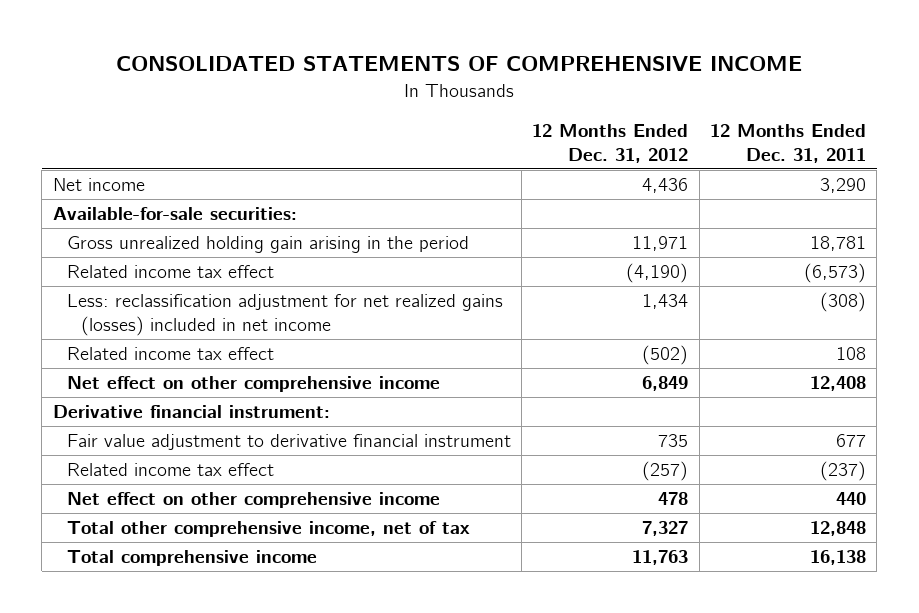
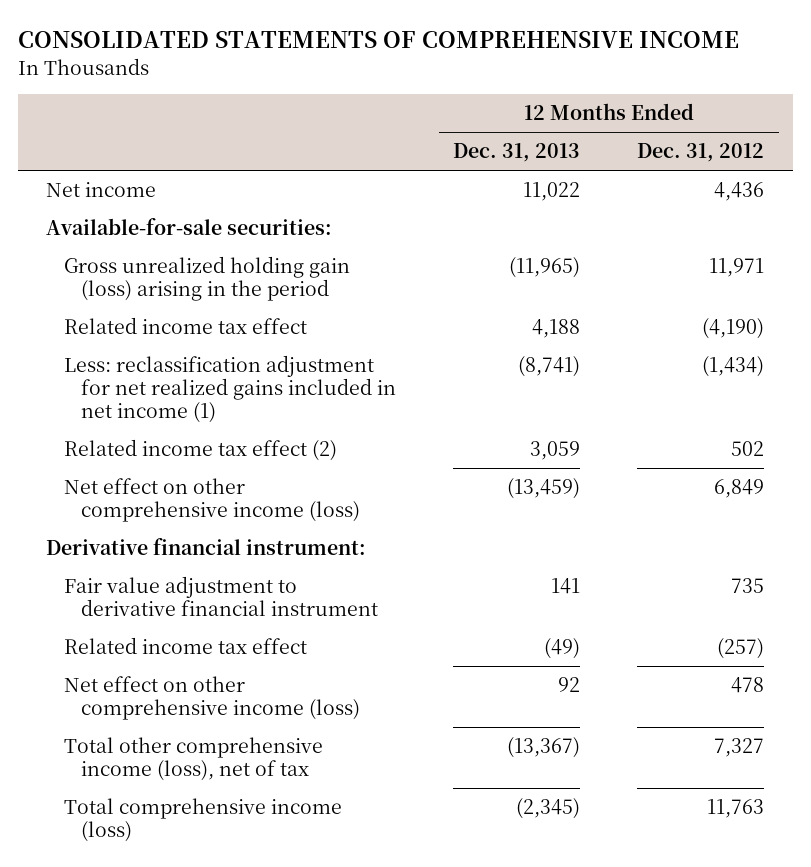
- | 12 Months Ended Dec. 31, 2012 | 12 Months Ended Dec. 31, 2011
+ | 12 Months Ended Dec. 31, 2013 | 12 Months Ended Dec. 31, 2012
- Gross unrealized holding gain arising in the period | 11,971 | 18,781
+ Gross unrealized holding gain (loss) arising in the period | (11,965) | 11,971
- Less: reclassification adjustment for net realized gains (losses) included in net income | 1,434 | (308)
- Related income tax effect | (502) | 108
- Net effect on other comprehensive income | 6,849 | 12,408
+ Less: reclassification adjustment for net realized gains included in net income (1) | (8,741) | (1,434)
+ Related income tax effect (2) | 3,059 | 502
+ Net effect on other comprehensive income (loss) | (13,459) | 6,849
- Net effect on other comprehensive income | 478 | 440
- Total other comprehensive income, net of tax | 7,327 | 12,848
- Total comprehensive income | 11,763 | 16,138
+ Net effect on other comprehensive income (loss) | 92 | 478
+ Total other comprehensive income (loss), net of tax | (13,367) | 7,327
+ Total comprehensive income (loss) | (2,345) | 11,763

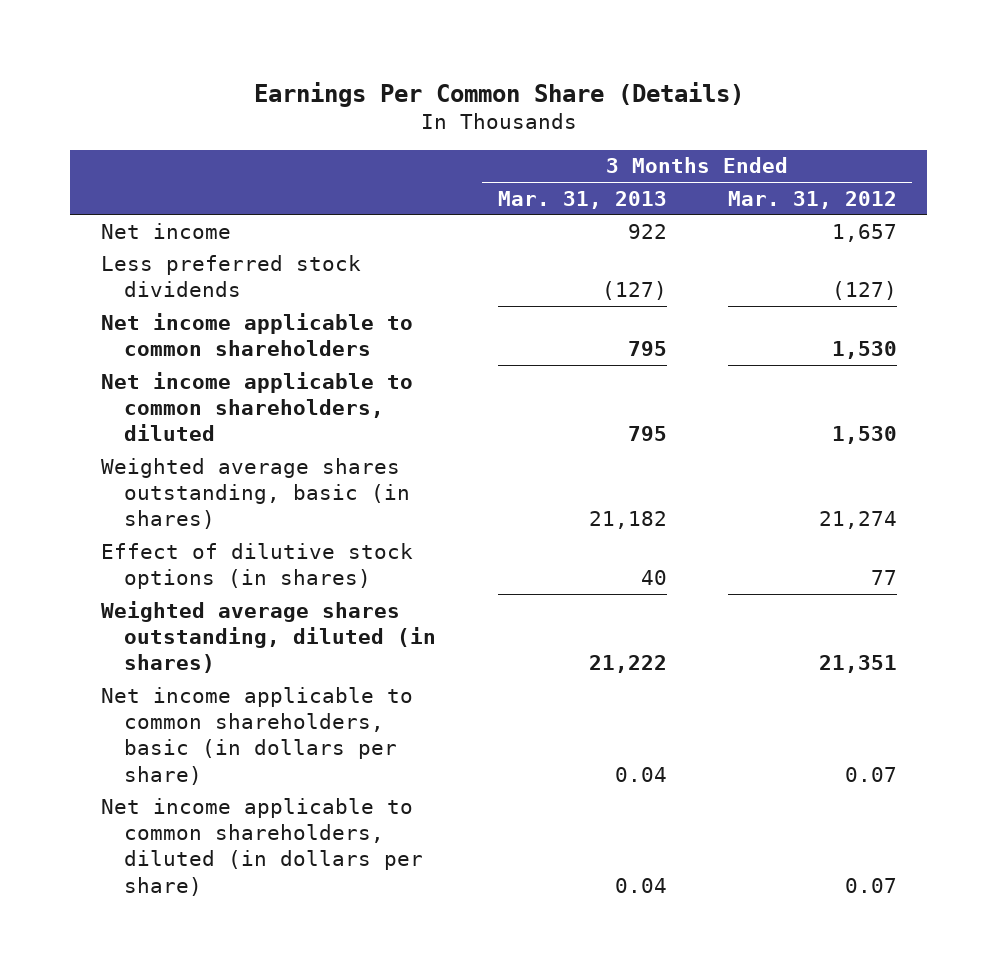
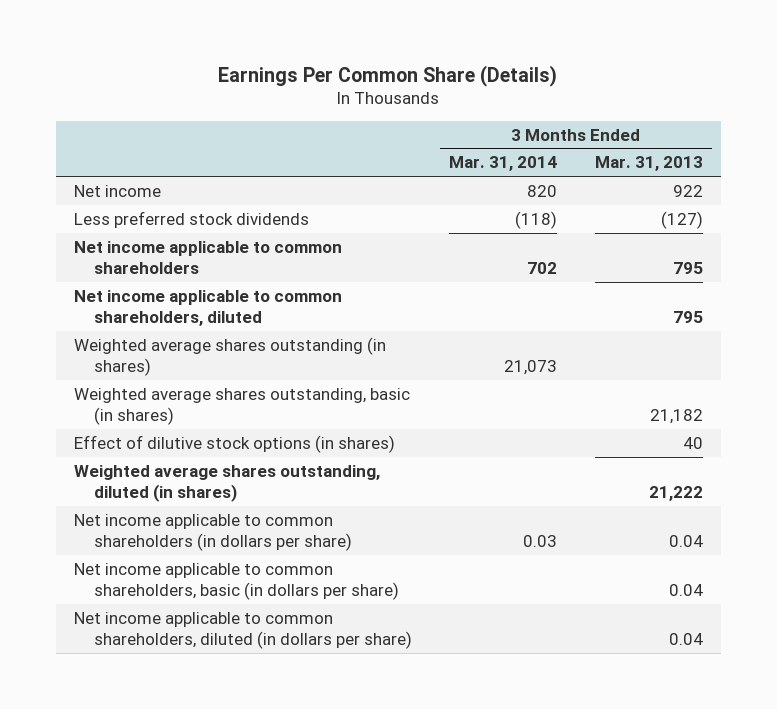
- | 3 Months Ended Mar. 31, 2013 | 3 Months Ended Mar. 31, 2012
+ | 3 Months Ended Mar. 31, 2014 | 3 Months Ended Mar. 31, 2013
+ Weighted average shares outstanding (in shares) | 21,073 |
+ Net income applicable to common shareholders (in dollars per share) | 0.03 | 0.04

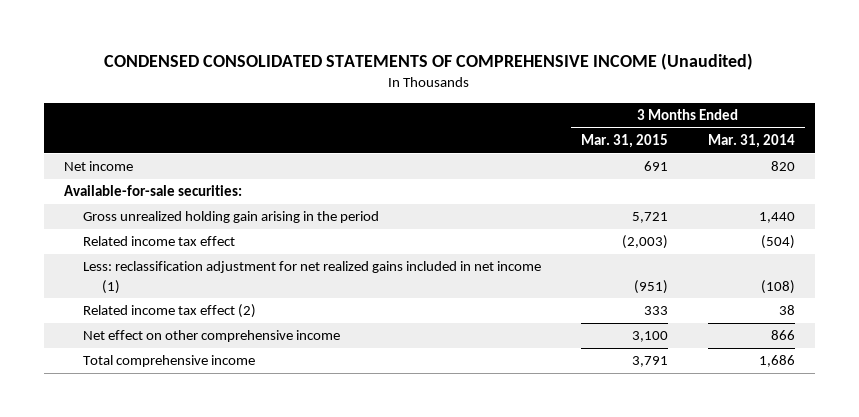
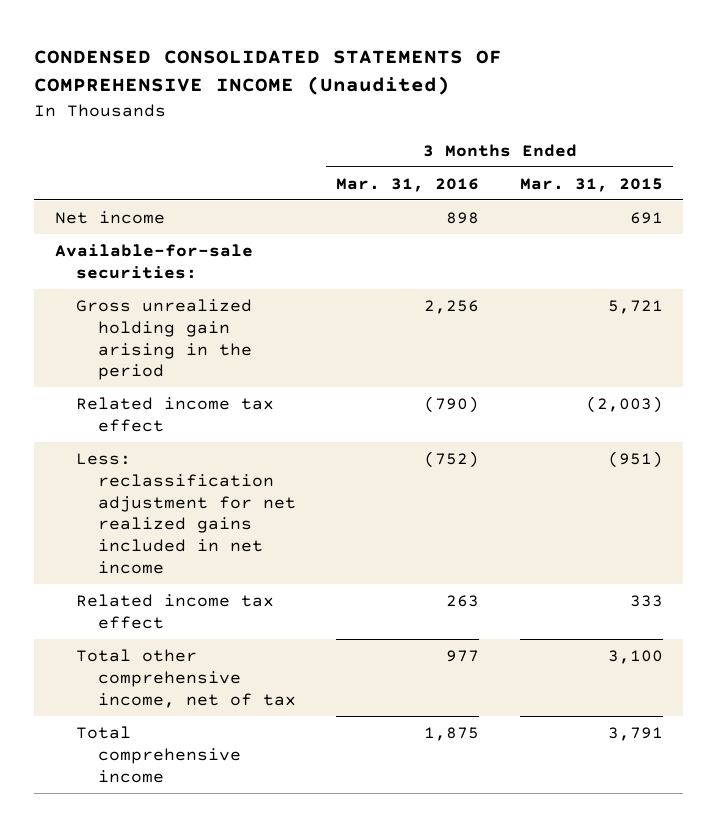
- | 3 Months Ended Mar. 31, 2015 | 3 Months Ended Mar. 31, 2014
+ | 3 Months Ended Mar. 31, 2016 | 3 Months Ended Mar. 31, 2015
- Less: reclassification adjustment for net realized gains included in net income (1) | (951) | (108)
- Related income tax effect (2) | 333 | 38
- Net effect on other comprehensive income | 3,100 | 866
+ Less: reclassification adjustment for net realized gains included in net income | (752) | (951)
+ Related income tax effect | 263 | 333
+ Total other comprehensive income, net of tax | 977 | 3,100

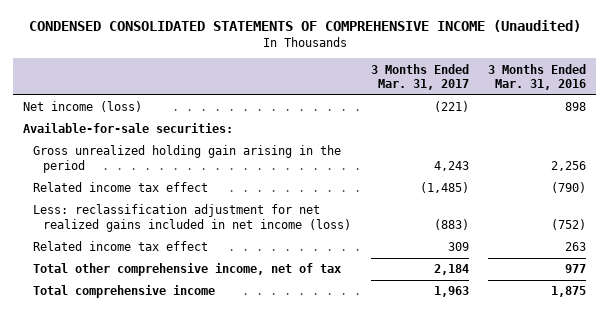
- | 3 Months Ended Mar. 31, 2016 | 3 Months Ended Mar. 31, 2015
+ | 3 Months Ended Mar. 31, 2017 | 3 Months Ended Mar. 31, 2016
- Net income | 898 | 691
+ Net income (loss) | (221) | 898
- Less: reclassification adjustment for net realized gains included in net income | (752) | (951)
+ Less: reclassification adjustment for net realized gains included in net income (loss) | (883) | (752)

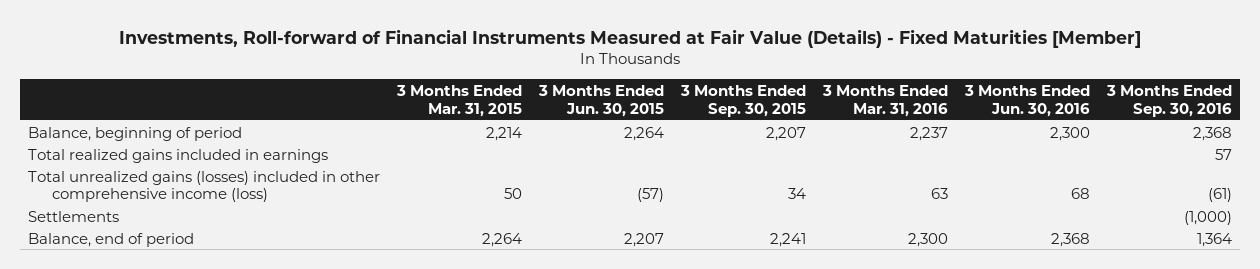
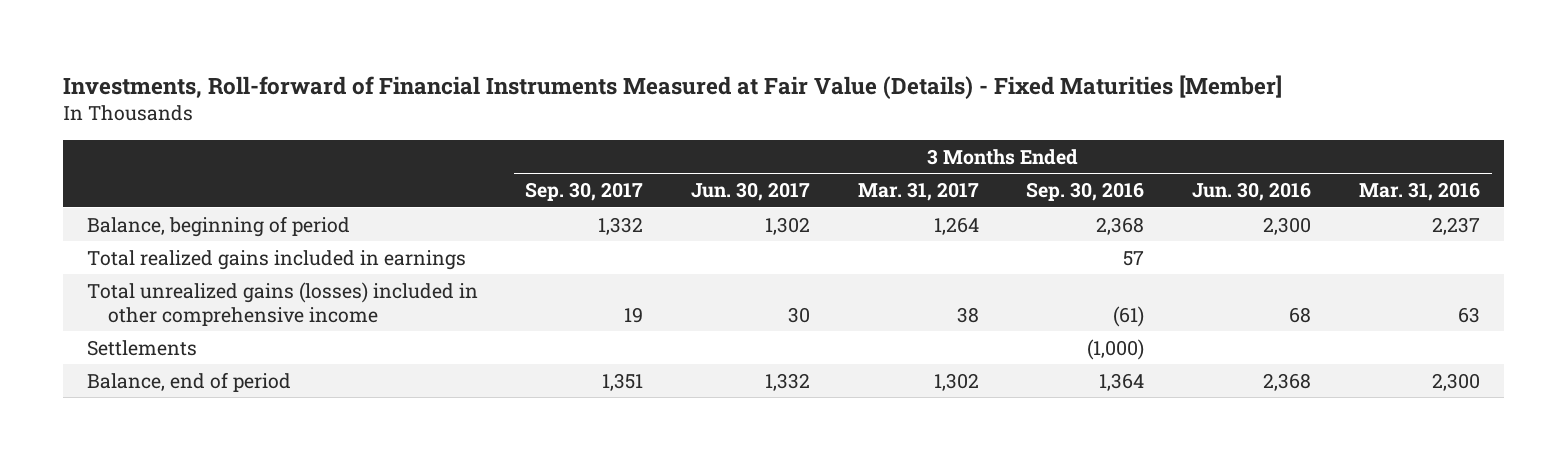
- | 3 Months Ended Mar. 31, 2015 | 3 Months Ended Jun. 30, 2015 | 3 Months Ended Sep. 30, 2015 | 3 Months Ended Mar. 31, 2016 | 3 Months Ended Jun. 30, 2016 | 3 Months Ended Sep. 30, 2016
+ | 3 Months Ended Sep. 30, 2017 | 3 Months Ended Jun. 30, 2017 | 3 Months Ended Mar. 31, 2017 | 3 Months Ended Sep. 30, 2016 | 3 Months Ended Jun. 30, 2016 | 3 Months Ended Mar. 31, 2016
- Total unrealized gains (losses) included in other comprehensive income (loss) | 50 | (57) | 34 | 63 | 68 | (61)
+ Total unrealized gains (losses) included in other comprehensive income | 19 | 30 | 38 | (61) | 68 | 63

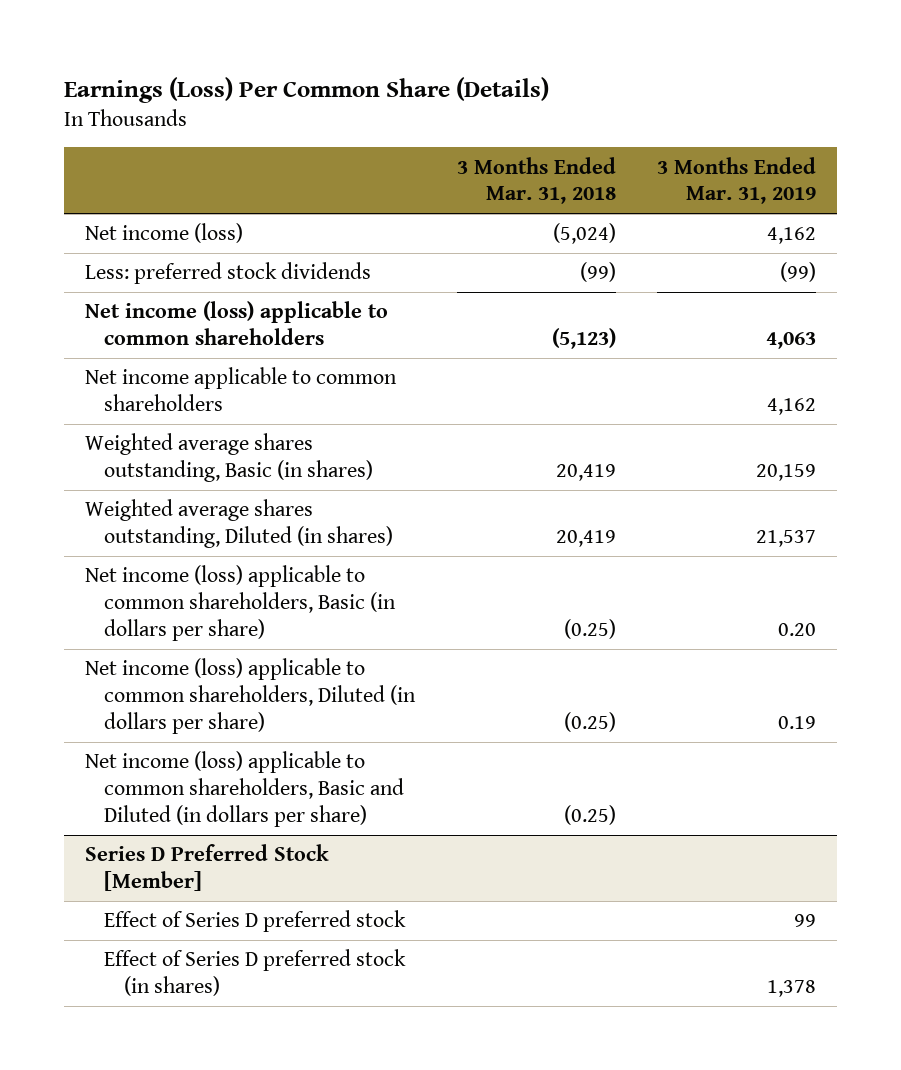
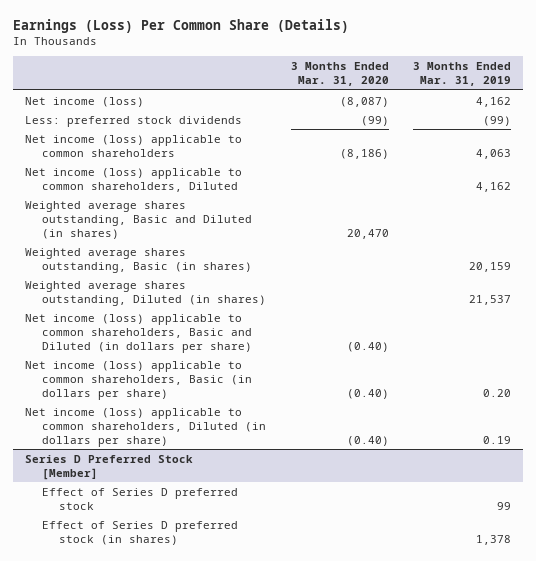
- | 3 Months Ended Mar. 31, 2018 | 3 Months Ended Mar. 31, 2019
+ | 3 Months Ended Mar. 31, 2020 | 3 Months Ended Mar. 31, 2019
- Net income applicable to common shareholders | | 4,162
+ Net income (loss) applicable to common shareholders, Diluted | | 4,162
+ Weighted average shares outstanding, Basic and Diluted (in shares) | 20,470 |
moved up: Net income (loss) applicable to common shareholders, Basic and Diluted (in dollars per share) | (0.40) |

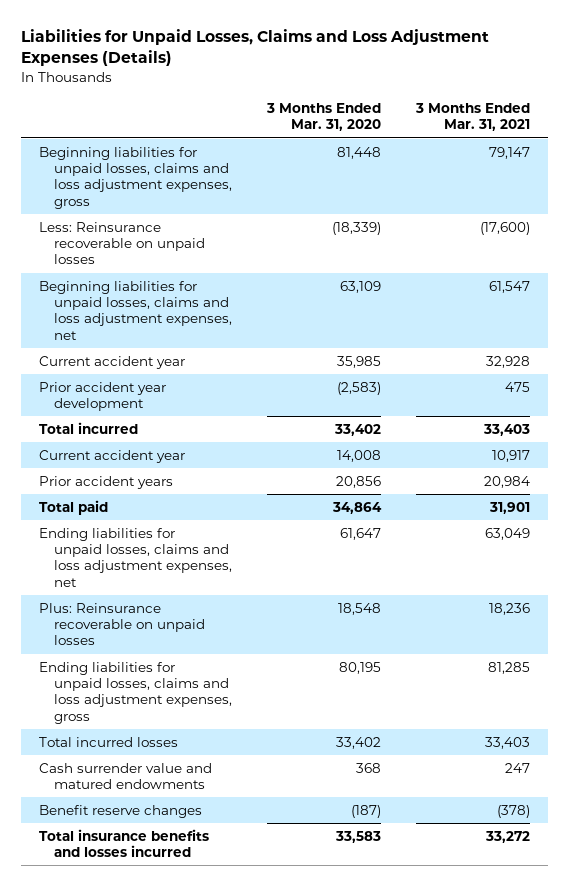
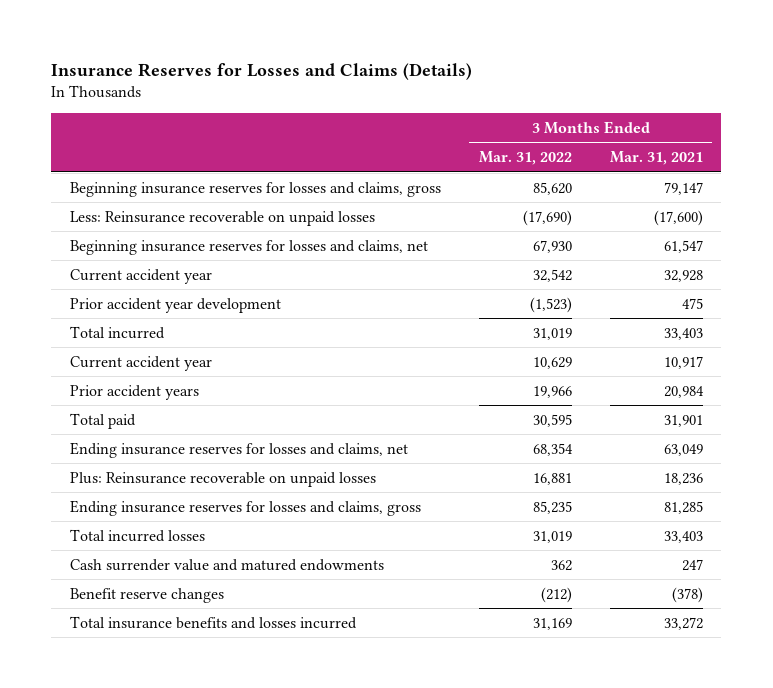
- Liabilities for Unpaid Losses, Claims and Loss Adjustment Expenses (Details)
+ Insurance Reserves for Losses and Claims (Details)
- | 3 Months Ended Mar. 31, 2020 | 3 Months Ended Mar. 31, 2021
+ | 3 Months Ended Mar. 31, 2022 | 3 Months Ended Mar. 31, 2021
- Beginning liabilities for unpaid losses, claims and loss adjustment expenses, gross | 81,448 | 79,147
+ Beginning insurance reserves for losses and claims, gross | 85,620 | 79,147
- Beginning liabilities for unpaid losses, claims and loss adjustment expenses, net | 63,109 | 61,547
+ Beginning insurance reserves for losses and claims, net | 67,930 | 61,547
- Ending liabilities for unpaid losses, claims and loss adjustment expenses, net | 61,647 | 63,049
+ Ending insurance reserves for losses and claims, net | 68,354 | 63,049
- Ending liabilities for unpaid losses, claims and loss adjustment expenses, gross | 80,195 | 81,285
+ Ending insurance reserves for losses and claims, gross | 85,235 | 81,285

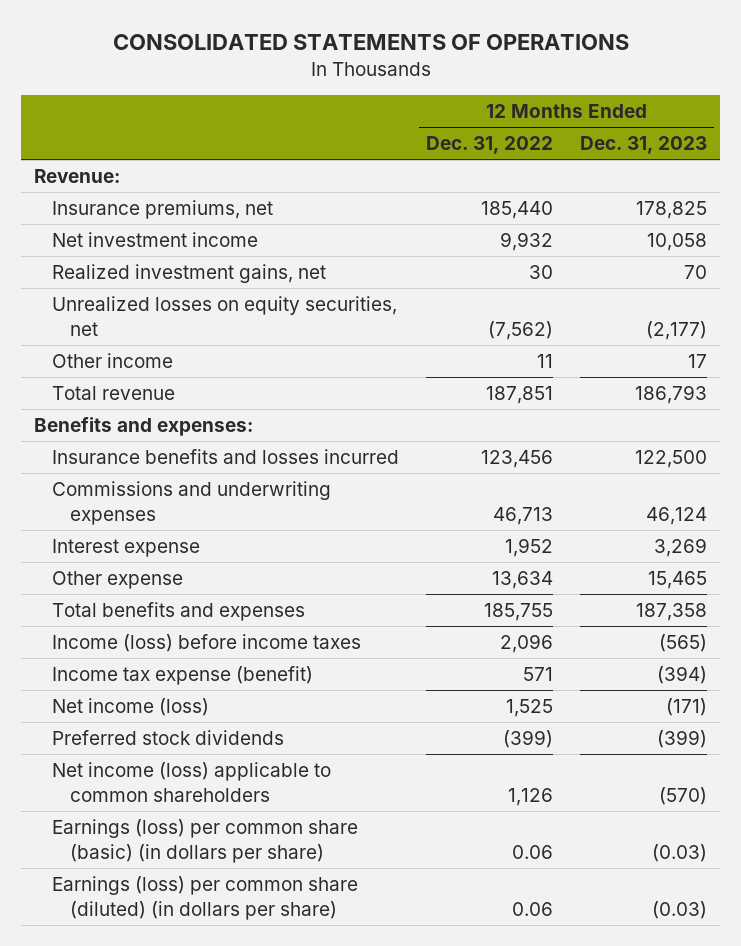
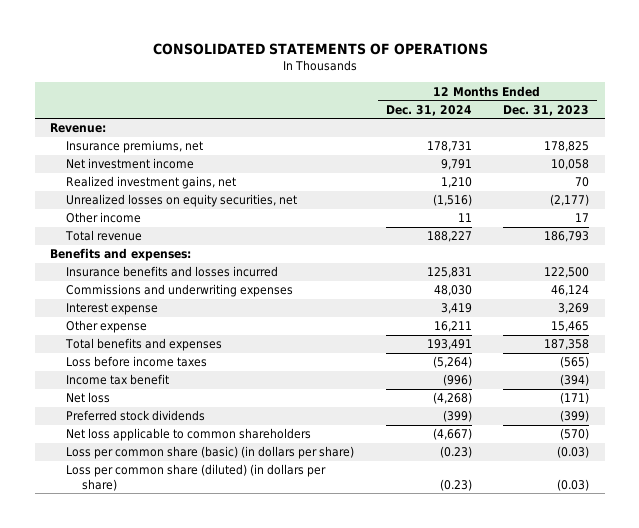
- | 12 Months Ended Dec. 31, 2022 | 12 Months Ended Dec. 31, 2023
+ | 12 Months Ended Dec. 31, 2024 | 12 Months Ended Dec. 31, 2023
- Income (loss) before income taxes | 2,096 | (565)
- Income tax expense (benefit) | 571 | (394)
- Net income (loss) | 1,525 | (171)
+ Loss before income taxes | (5,264) | (565)
+ Income tax benefit | (996) | (394)
+ Net loss | (4,268) | (171)
- Net income (loss) applicable to common shareholders | 1,126 | (570)
- Earnings (loss) per common share (basic) (in dollars per share) | 0.06 | (0.03)
- Earnings (loss) per common share (diluted) (in dollars per share) | 0.06 | (0.03)
+ Net loss applicable to common shareholders | (4,667) | (570)
+ Loss per common share (basic) (in dollars per share) | (0.23) | (0.03)
+ Loss per common share (diluted) (in dollars per share) | (0.23) | (0.03)

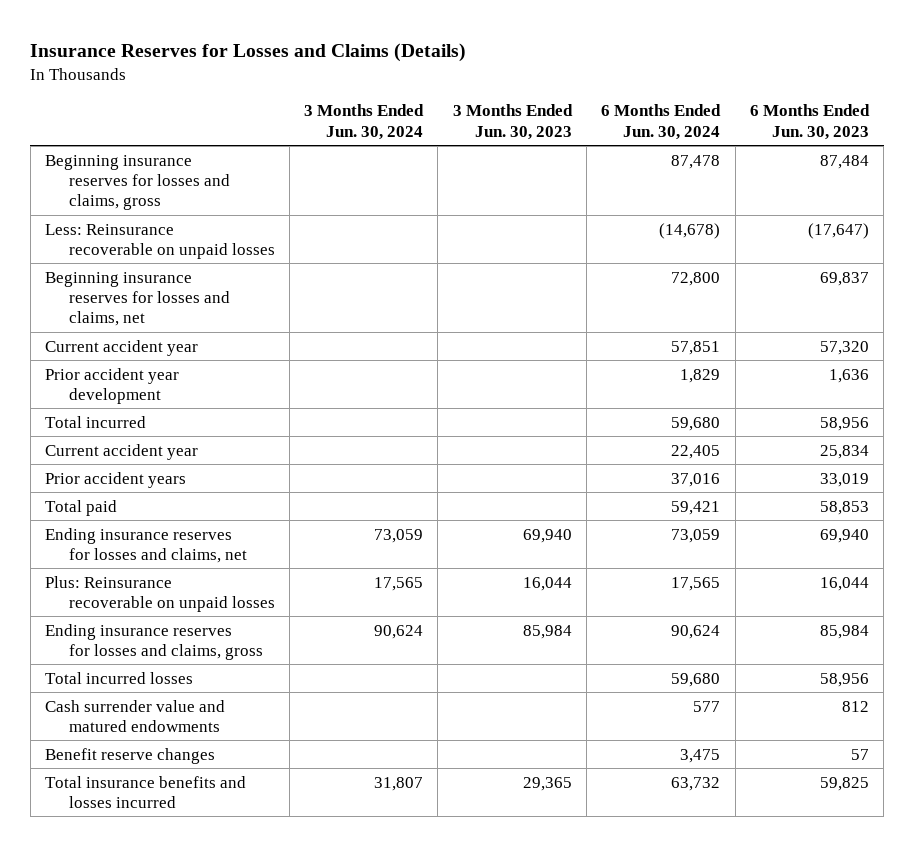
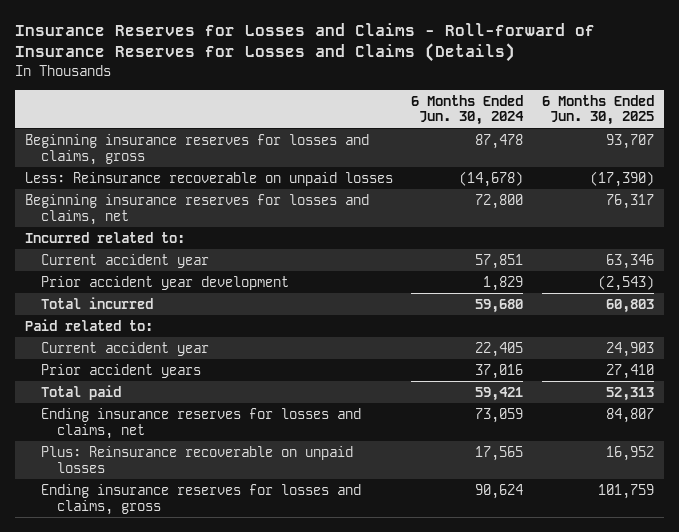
- Insurance Reserves for Losses and Claims (Details)
+ Insurance Reserves for Losses and Claims - Roll-forward of Insurance Reserves for Losses and Claims (Details)
- | 3 Months Ended Jun. 30, 2024 | 3 Months Ended Jun. 30, 2023 | 6 Months Ended Jun. 30, 2024 | 6 Months Ended Jun. 30, 2023
+ | 6 Months Ended Jun. 30, 2024 | 6 Months Ended Jun. 30, 2025
+ Incurred related to:
+ Paid related to:
- Total incurred losses | | | 59,680 | 58,956
- Cash surrender value and matured endowments | | | 577 | 812
- Benefit reserve changes | | | 3,475 | 57
- Total insurance benefits and losses incurred | 31,807 | 29,365 | 63,732 | 59,825

